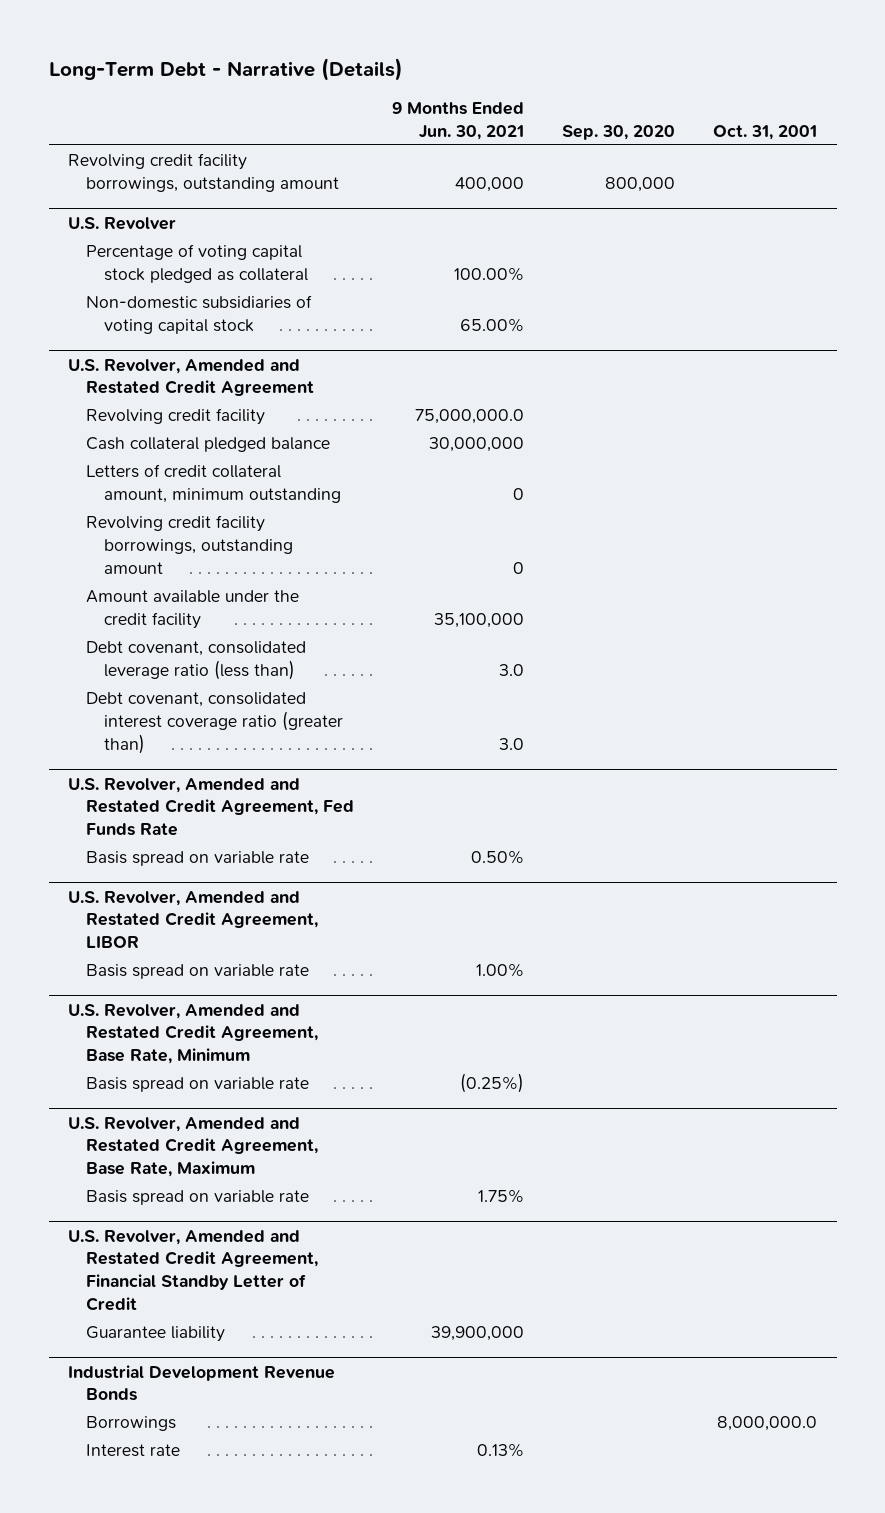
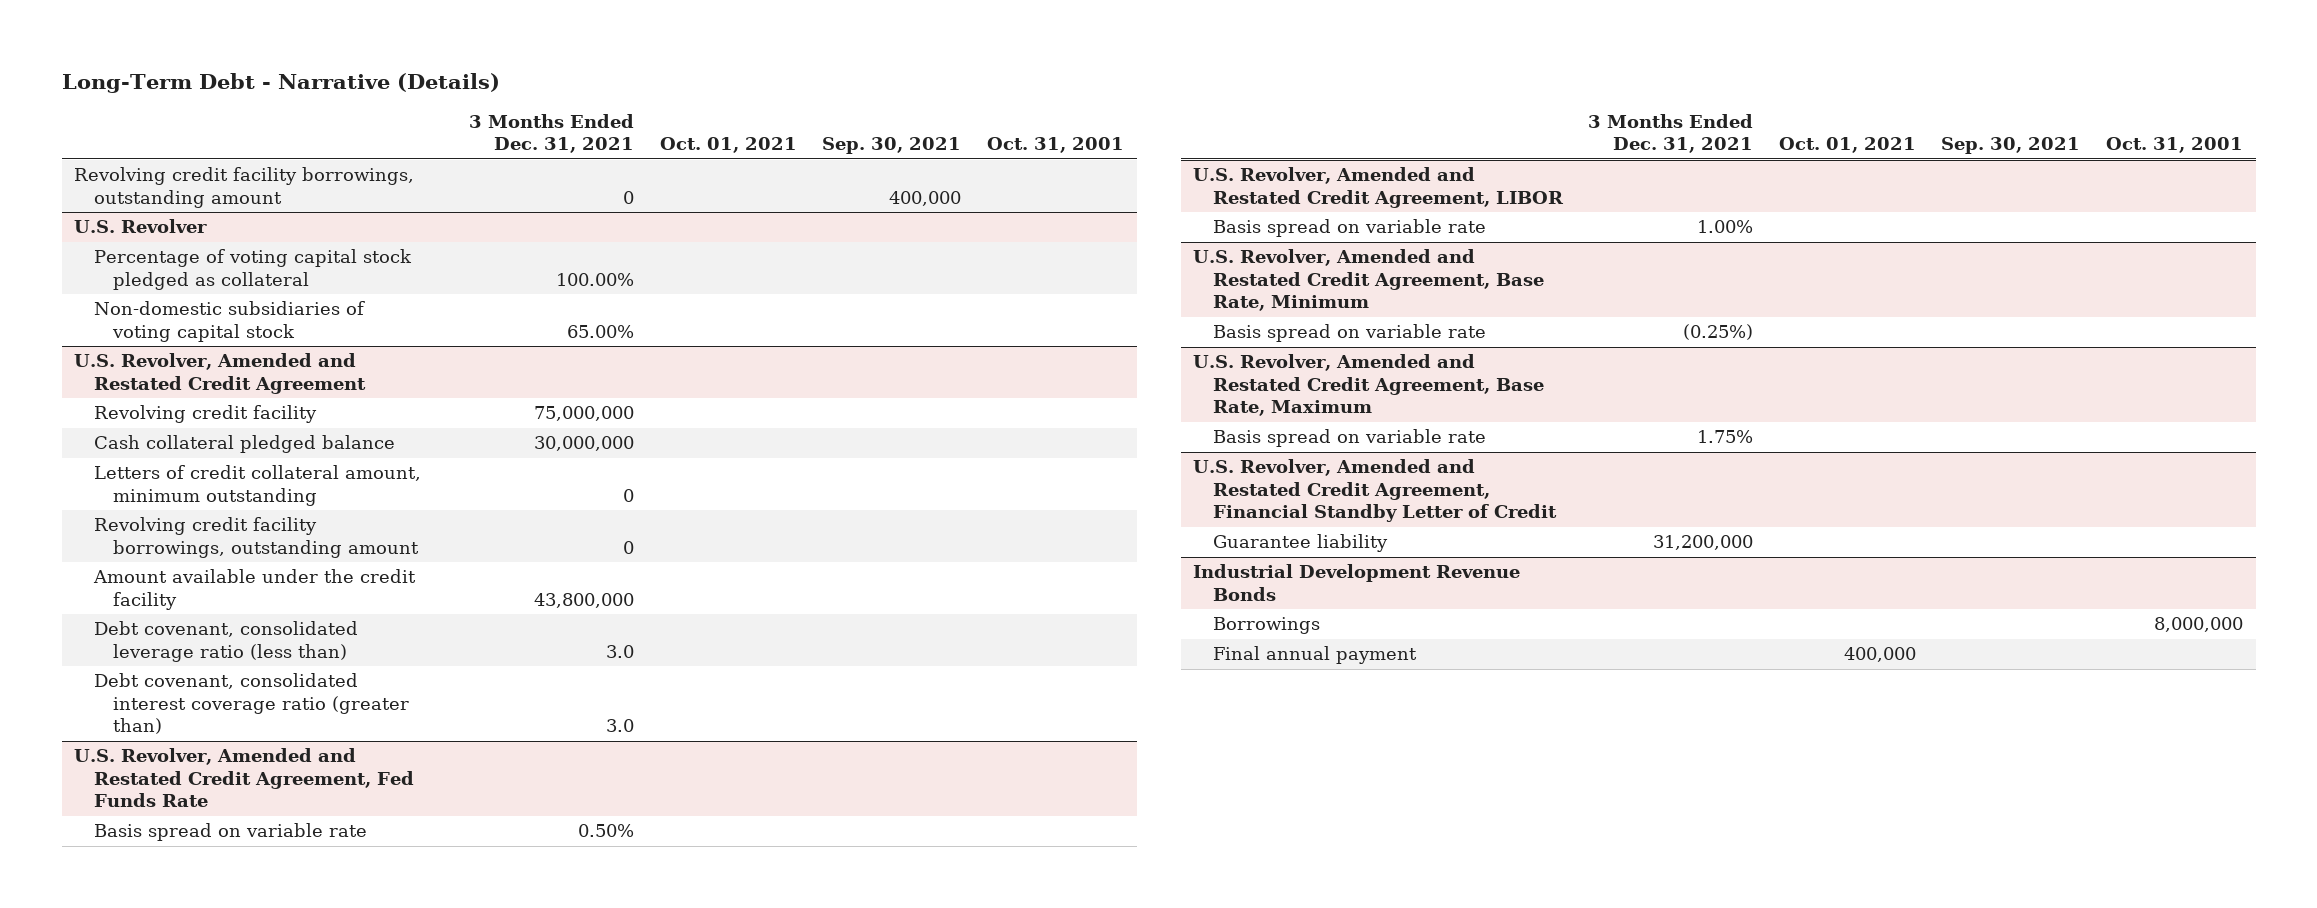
- | 9 Months Ended Jun. 30, 2021 | Sep. 30, 2020 | Oct. 31, 2001
+ | 3 Months Ended Dec. 31, 2021 | Oct. 01, 2021 | Sep. 30, 2021 | Oct. 31, 2001
@ Industrial Development Revenue Bonds
- Borrowings | | | 8,000,000.0
- Interest rate | 0.13% | |
+ Borrowings | | | | 8,000,000
+ Final annual payment | | 400,000 | |

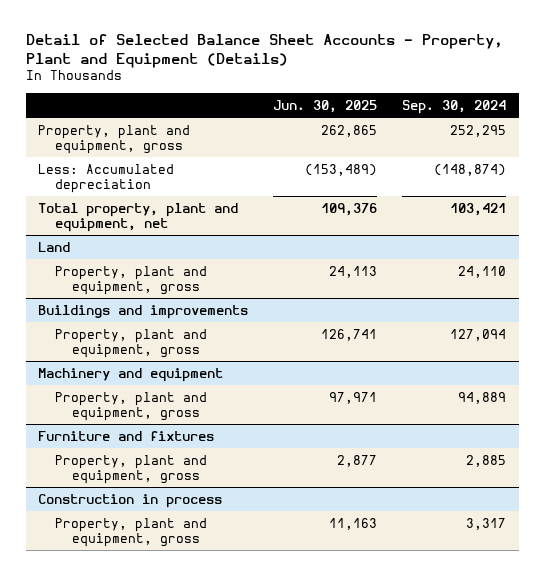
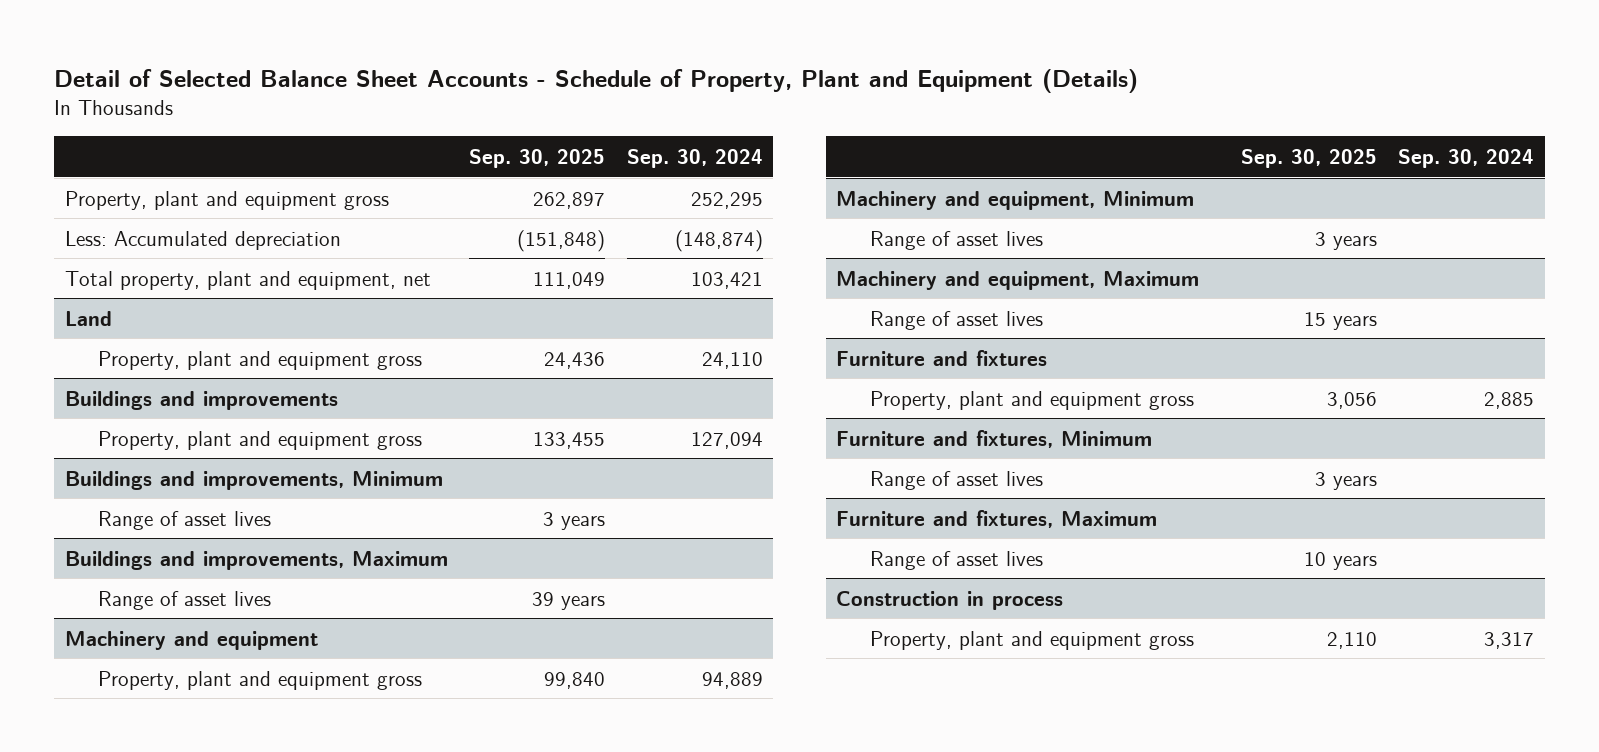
- Detail of Selected Balance Sheet Accounts - Property, Plant and Equipment (Details)
+ Detail of Selected Balance Sheet Accounts - Schedule of Property, Plant and Equipment (Details)
- | Jun. 30, 2025 | Sep. 30, 2024
+ | Sep. 30, 2025 | Sep. 30, 2024
- Property, plant and equipment, gross | 262,865 | 252,295
+ Property, plant and equipment gross | 262,897 | 252,295
@ Land
- Property, plant and equipment, gross | 24,113 | 24,110
+ Property, plant and equipment gross | 24,436 | 24,110
@ Buildings and improvements
- Property, plant and equipment, gross | 126,741 | 127,094
+ Property, plant and equipment gross | 133,455 | 127,094
+ Buildings and improvements, Minimum
+ Range of asset lives | 3 years |
+ Buildings and improvements, Maximum
+ Range of asset lives | 39 years |
@ Machinery and equipment
- Property, plant and equipment, gross | 97,971 | 94,889
+ Property, plant and equipment gross | 99,840 | 94,889
+ Machinery and equipment, Minimum
+ Range of asset lives | 3 years |
+ Machinery and equipment, Maximum
+ Range of asset lives | 15 years |
@ Furniture and fixtures
- Property, plant and equipment, gross | 2,877 | 2,885
+ Property, plant and equipment gross | 3,056 | 2,885
+ Furniture and fixtures, Minimum
+ Range of asset lives | 3 years |
+ Furniture and fixtures, Maximum
+ Range of asset lives | 10 years |
@ Construction in process
- Property, plant and equipment, gross | 11,163 | 3,317
+ Property, plant and equipment gross | 2,110 | 3,317

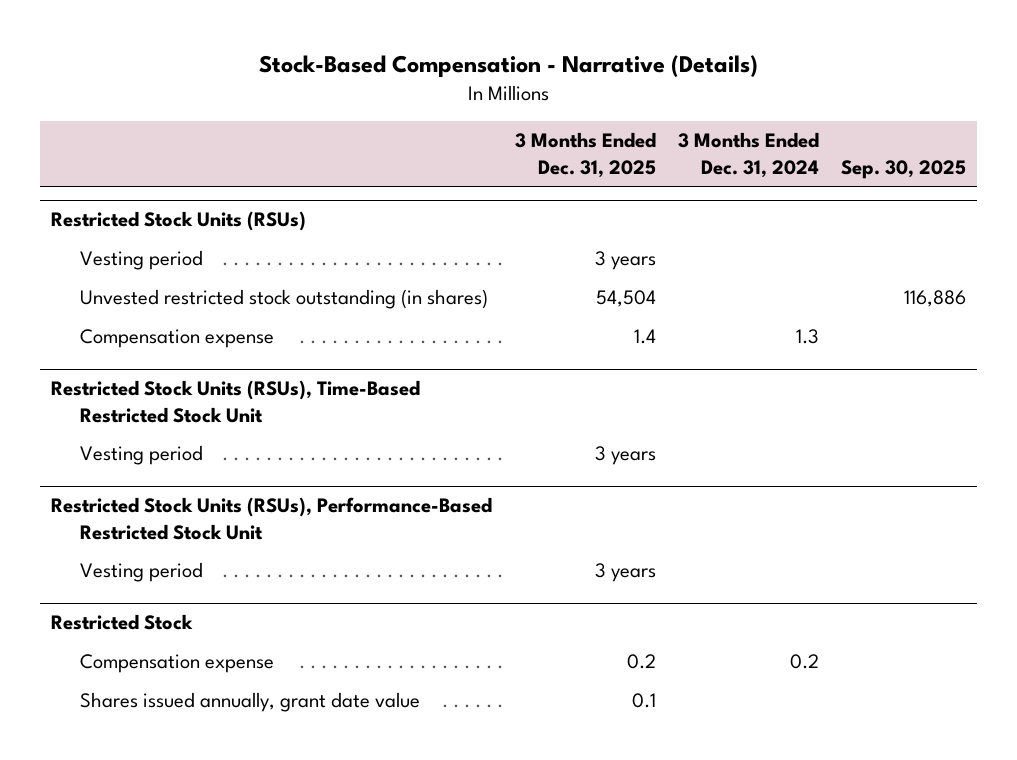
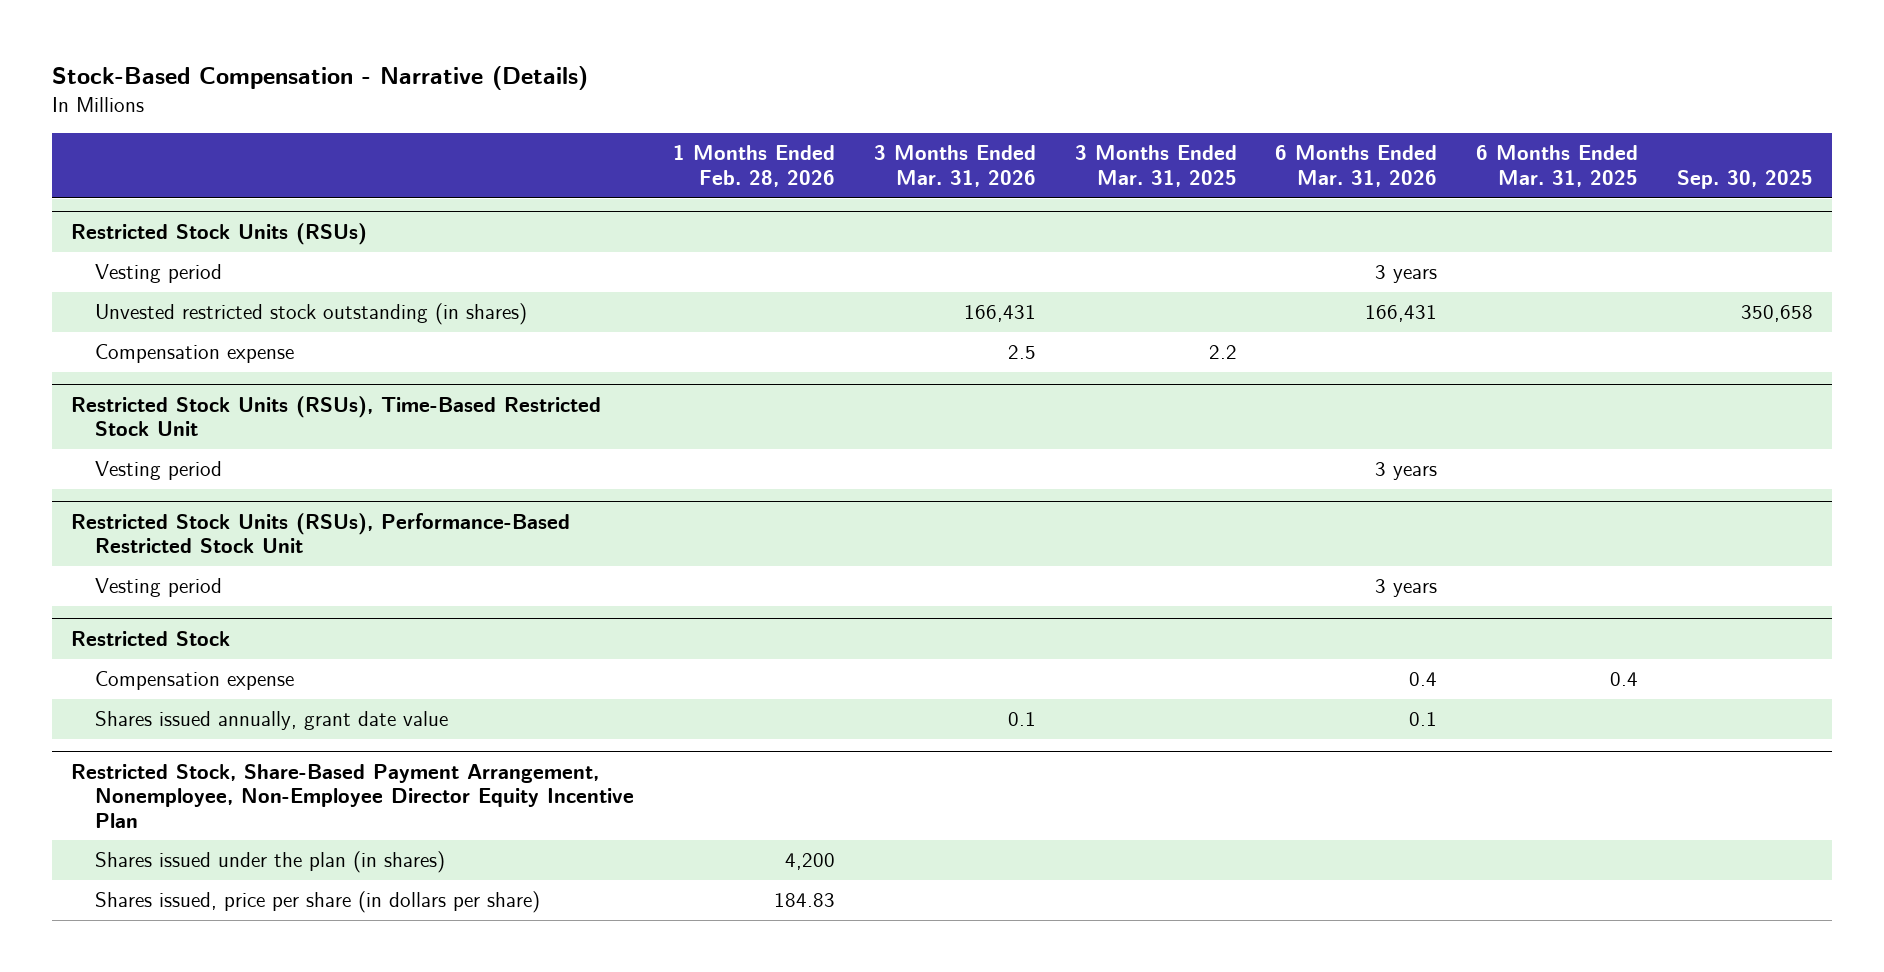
- | 3 Months Ended Dec. 31, 2025 | 3 Months Ended Dec. 31, 2024 | Sep. 30, 2025
+ | 1 Months Ended Feb. 28, 2026 | 3 Months Ended Mar. 31, 2026 | 3 Months Ended Mar. 31, 2025 | 6 Months Ended Mar. 31, 2026 | 6 Months Ended Mar. 31, 2025 | Sep. 30, 2025
@ Restricted Stock Units (RSUs)
- Unvested restricted stock outstanding (in shares) | 54,504 | | 116,886
+ Unvested restricted stock outstanding (in shares) | | 166,431 | | 166,431 | | 350,658
+ Restricted Stock, Share-Based Payment Arrangement, Nonemployee, Non-Employee Director Equity Incentive Plan
+ Shares issued under the plan (in shares) | 4,200 | | | | |
+ Shares issued, price per share (in dollars per share) | 184.83 | | | | |

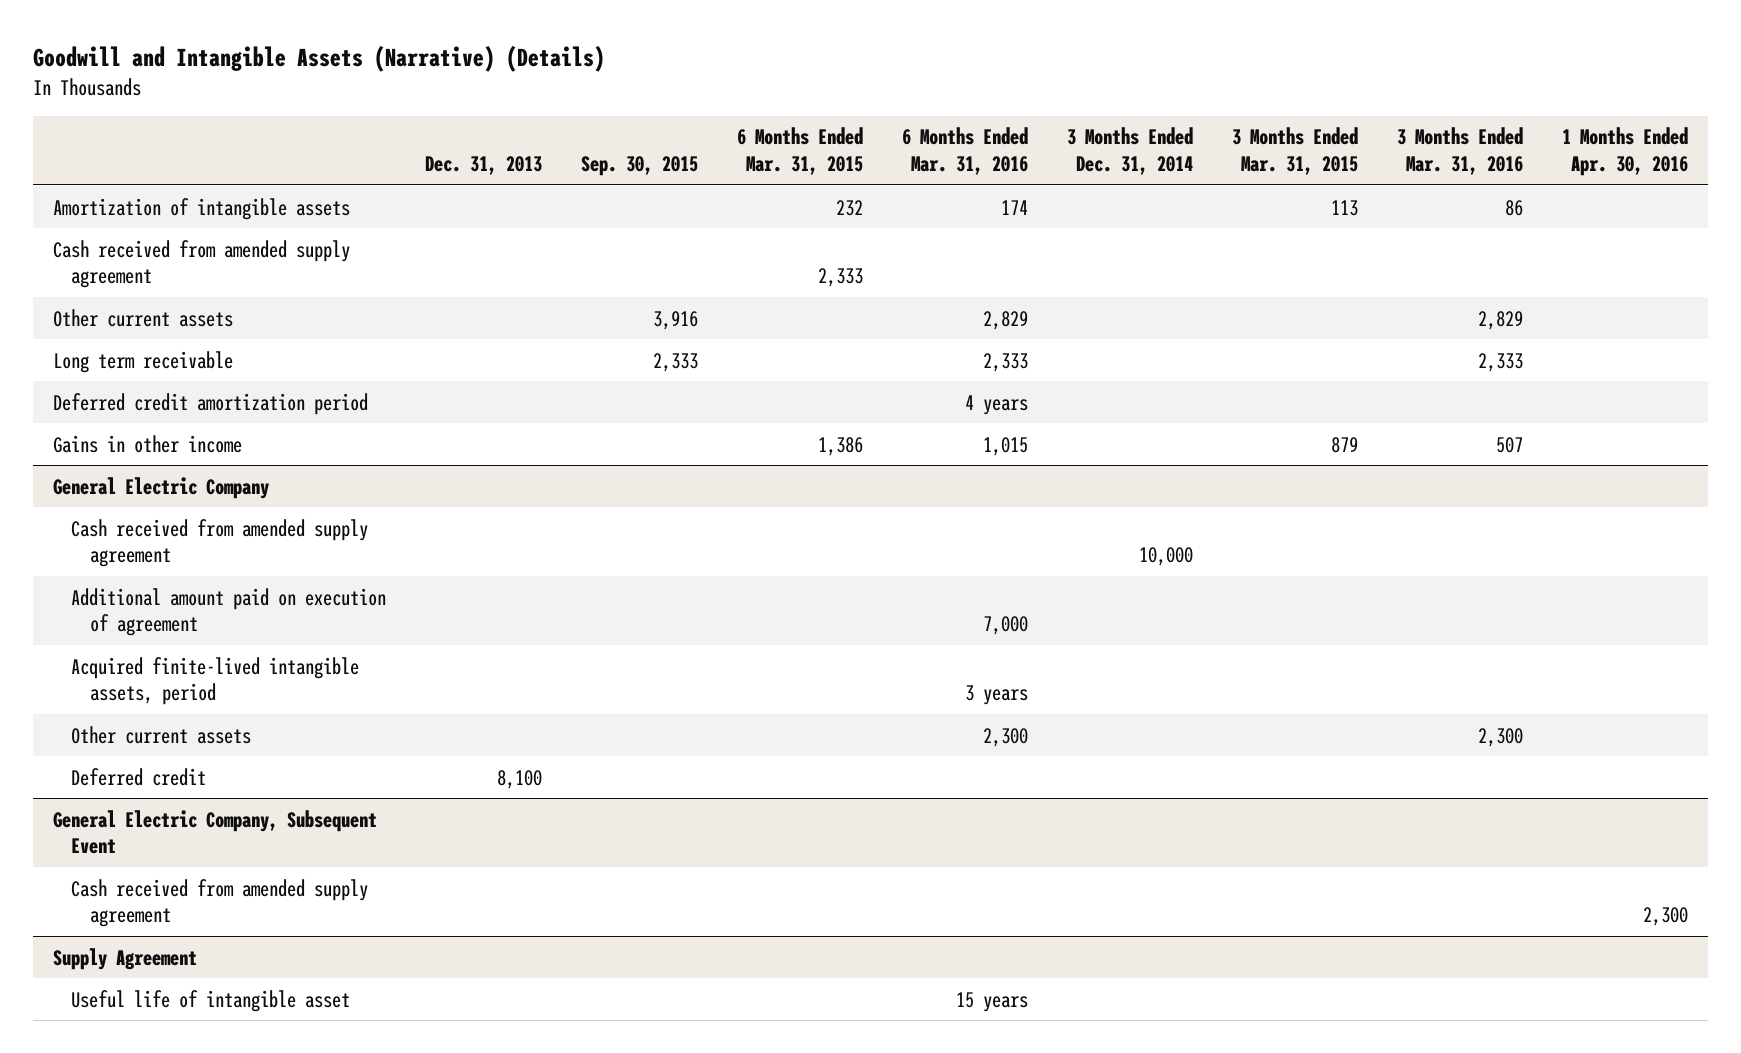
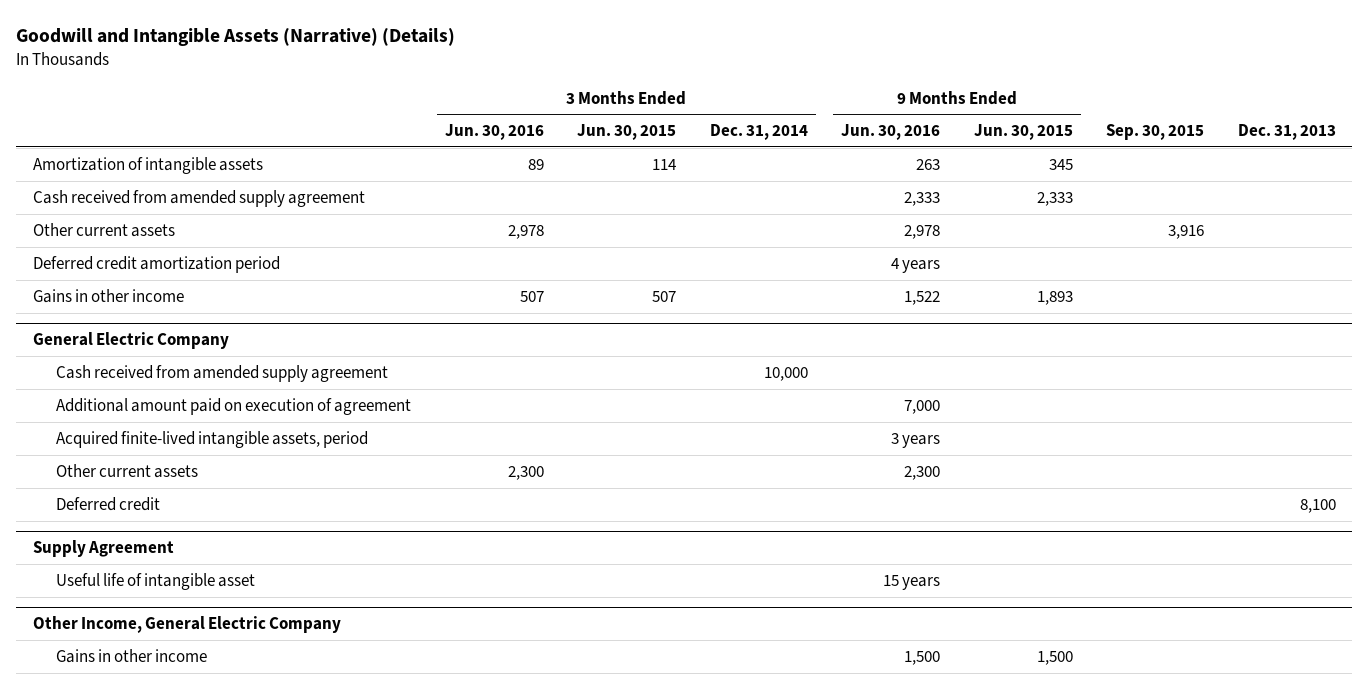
- | Dec. 31, 2013 | Sep. 30, 2015 | 6 Months Ended Mar. 31, 2015 | 6 Months Ended Mar. 31, 2016 | 3 Months Ended Dec. 31, 2014 | 3 Months Ended Mar. 31, 2015 | 3 Months Ended Mar. 31, 2016 | 1 Months Ended Apr. 30, 2016
+ | 3 Months Ended Jun. 30, 2016 | 3 Months Ended Jun. 30, 2015 | 3 Months Ended Dec. 31, 2014 | 9 Months Ended Jun. 30, 2016 | 9 Months Ended Jun. 30, 2015 | Sep. 30, 2015 | Dec. 31, 2013
- Long term receivable | | 2,333 | | 2,333 | | | 2,333 |
- General Electric Company, Subsequent Event
- Cash received from amended supply agreement | | | | | | | | 2,300
+ Other Income, General Electric Company
+ Gains in other income | | | | 1,500 | 1,500 | |

